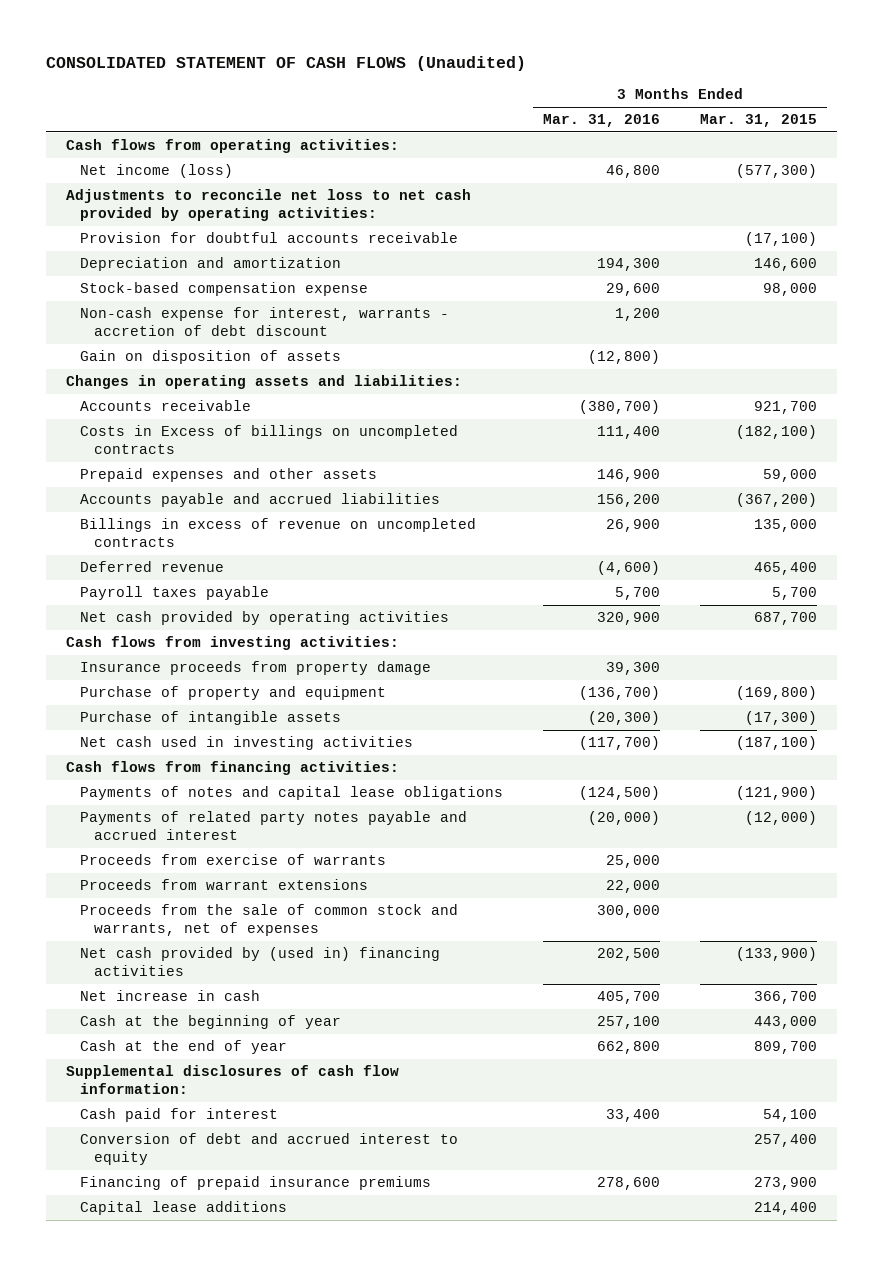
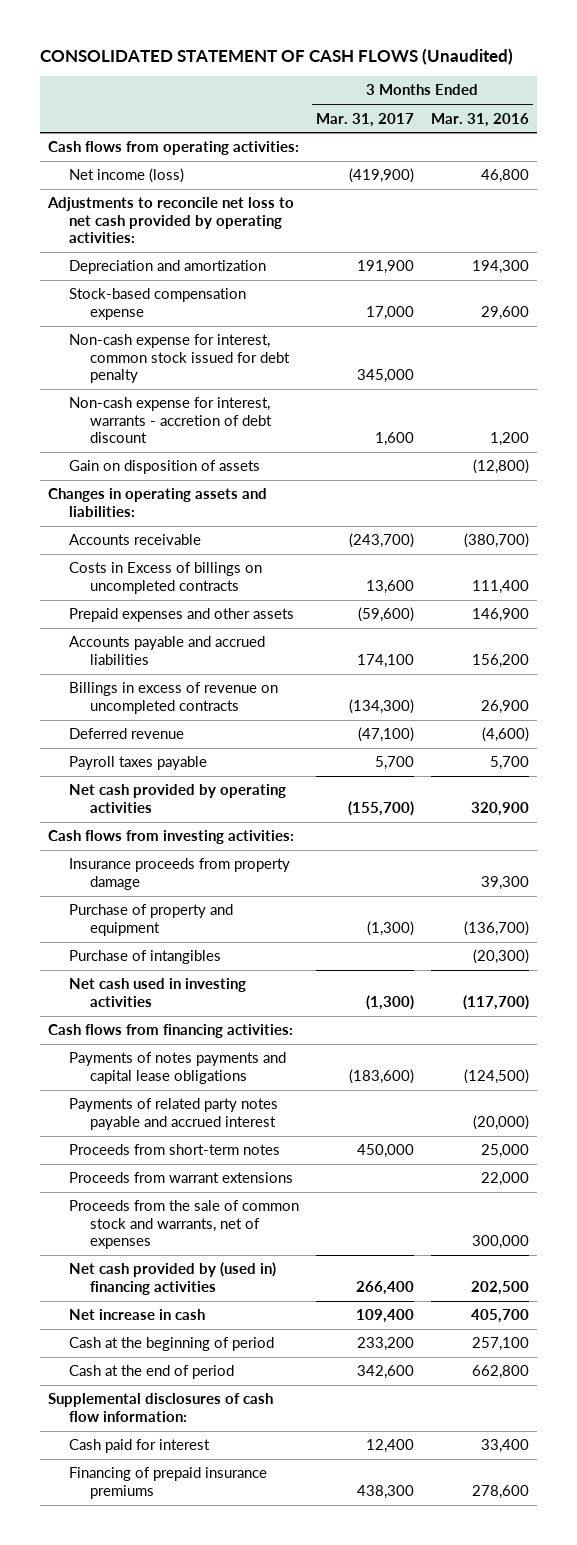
- | 3 Months Ended Mar. 31, 2016 | 3 Months Ended Mar. 31, 2015
+ | 3 Months Ended Mar. 31, 2017 | 3 Months Ended Mar. 31, 2016
- Provision for doubtful accounts receivable | | (17,100)
+ Non-cash expense for interest, common stock issued for debt penalty | 345,000 |
- Purchase of intangible assets | (20,300) | (17,300)
+ Purchase of intangibles | | (20,300)
- Payments of notes and capital lease obligations | (124,500) | (121,900)
+ Payments of notes payments and capital lease obligations | (183,600) | (124,500)
- Proceeds from exercise of warrants | 25,000 |
+ Proceeds from short-term notes | 450,000 | 25,000
- Cash at the beginning of year | 257,100 | 443,000
- Cash at the end of year | 662,800 | 809,700
+ Cash at the beginning of period | 233,200 | 257,100
+ Cash at the end of period | 342,600 | 662,800
- Conversion of debt and accrued interest to equity | | 257,400
- Capital lease additions | | 214,400

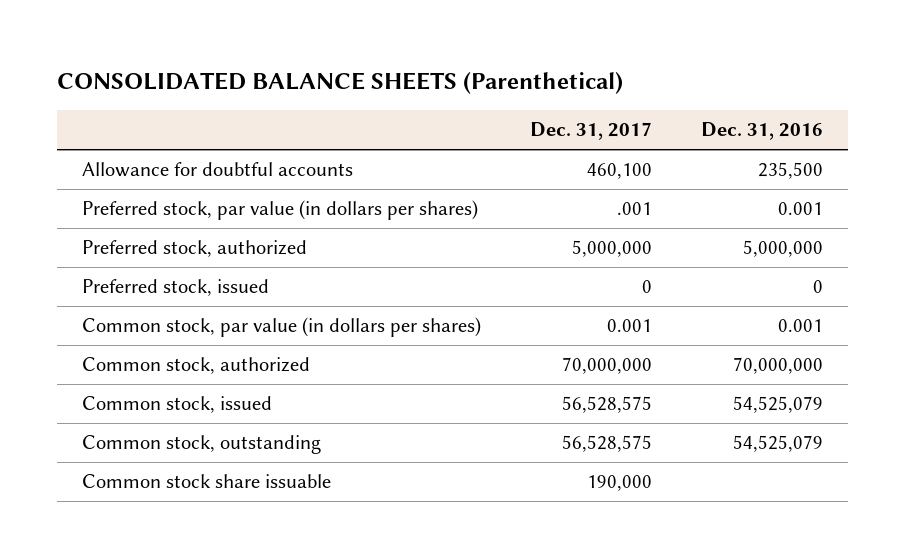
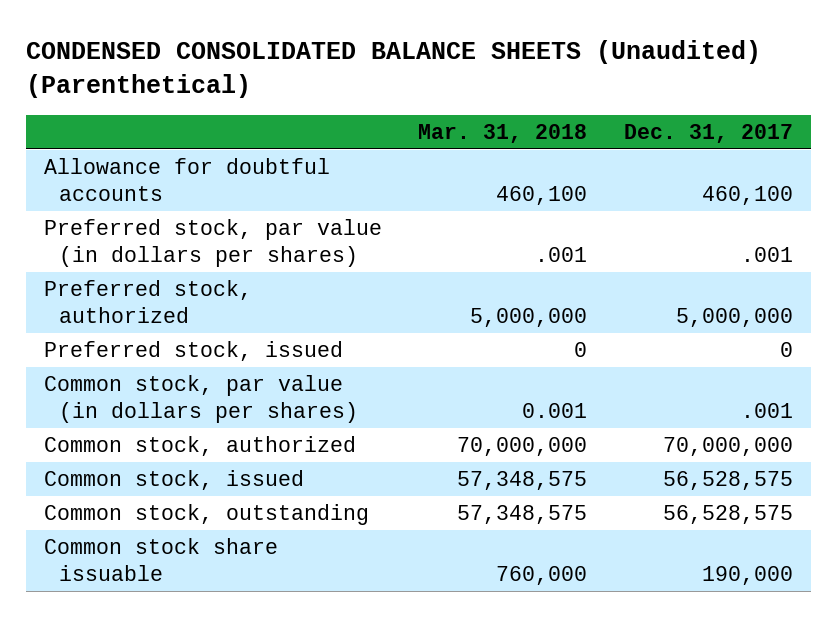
- CONSOLIDATED BALANCE SHEETS (Parenthetical)
+ CONDENSED CONSOLIDATED BALANCE SHEETS (Unaudited) (Parenthetical)
- | Dec. 31, 2017 | Dec. 31, 2016
+ | Mar. 31, 2018 | Dec. 31, 2017
- Common stock, par value (in dollars per shares) | 0.001 | 0.001
+ Common stock, par value (in dollars per shares) | 0.001 | .001

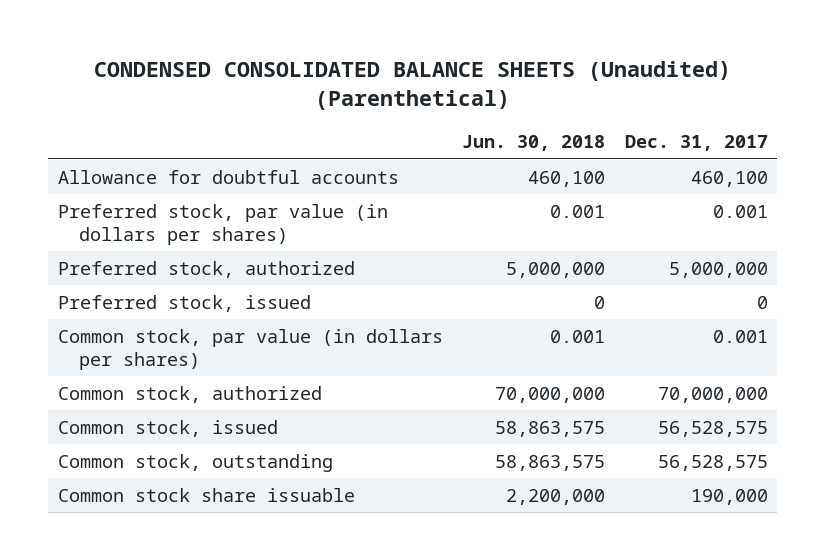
- | Mar. 31, 2018 | Dec. 31, 2017
+ | Jun. 30, 2018 | Dec. 31, 2017
- Preferred stock, par value (in dollars per shares) | .001 | .001
+ Preferred stock, par value (in dollars per shares) | 0.001 | 0.001
- Common stock, par value (in dollars per shares) | 0.001 | .001
+ Common stock, par value (in dollars per shares) | 0.001 | 0.001

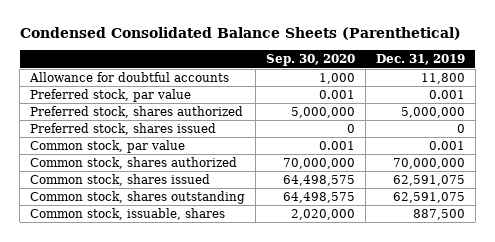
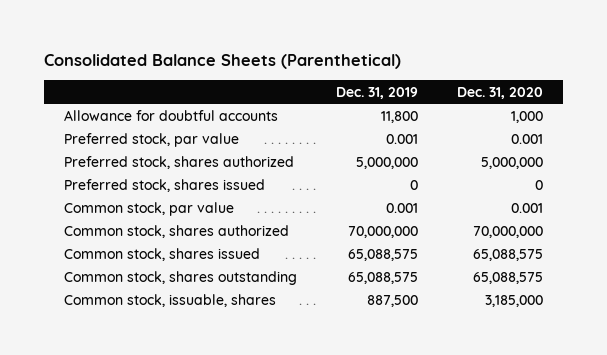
- Condensed Consolidated Balance Sheets (Parenthetical)
+ Consolidated Balance Sheets (Parenthetical)
- | Sep. 30, 2020 | Dec. 31, 2019
+ | Dec. 31, 2019 | Dec. 31, 2020
- Common stock, shares issued | 64,498,575 | 62,591,075
- Common stock, shares outstanding | 64,498,575 | 62,591,075
+ Common stock, shares issued | 65,088,575 | 65,088,575
+ Common stock, shares outstanding | 65,088,575 | 65,088,575

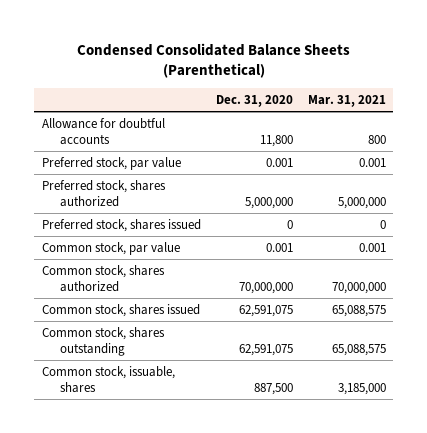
- Consolidated Balance Sheets (Parenthetical)
+ Condensed Consolidated Balance Sheets (Parenthetical)
- | Dec. 31, 2019 | Dec. 31, 2020
+ | Dec. 31, 2020 | Mar. 31, 2021
- Allowance for doubtful accounts | 11,800 | 1,000
+ Allowance for doubtful accounts | 11,800 | 800
- Common stock, shares issued | 65,088,575 | 65,088,575
- Common stock, shares outstanding | 65,088,575 | 65,088,575
- Common stock, issuable, shares | 887,500 | 3,185,000
+ Common stock, shares issued | 62,591,075 | 65,088,575
+ Common stock, shares outstanding | 62,591,075 | 65,088,575
+ Common stock, issuable, shares | 887,500 | 3,185,000

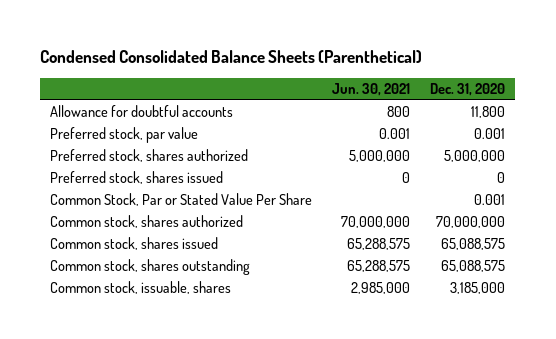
- | Dec. 31, 2020 | Mar. 31, 2021
+ | Jun. 30, 2021 | Dec. 31, 2020
- Common stock, par value | 0.001 | 0.001
+ Common Stock, Par or Stated Value Per Share | | 0.001
- Common stock, shares issued | 62,591,075 | 65,088,575
- Common stock, shares outstanding | 62,591,075 | 65,088,575
- Common stock, issuable, shares | 887,500 | 3,185,000
+ Common stock, shares issued | 65,288,575 | 65,088,575
+ Common stock, shares outstanding | 65,288,575 | 65,088,575
+ Common stock, issuable, shares | 2,985,000 | 3,185,000

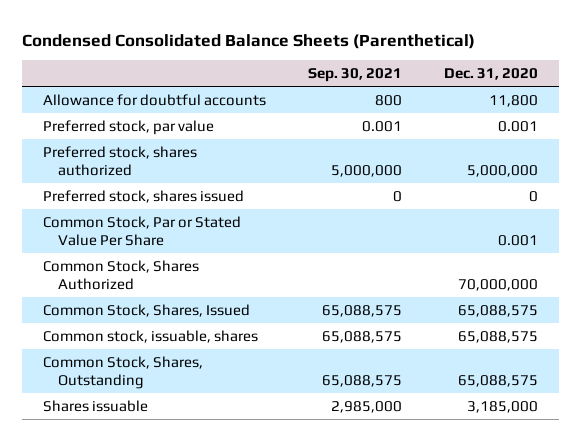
- | Jun. 30, 2021 | Dec. 31, 2020
+ | Sep. 30, 2021 | Dec. 31, 2020
- Common stock, shares authorized | 70,000,000 | 70,000,000
- Common stock, shares issued | 65,288,575 | 65,088,575
- Common stock, shares outstanding | 65,288,575 | 65,088,575
- Common stock, issuable, shares | 2,985,000 | 3,185,000
+ Common Stock, Shares Authorized | | 70,000,000
+ Common Stock, Shares, Issued | 65,088,575 | 65,088,575
+ Common stock, issuable, shares | 65,088,575 | 65,088,575
+ Common Stock, Shares, Outstanding | 65,088,575 | 65,088,575
+ Shares issuable | 2,985,000 | 3,185,000

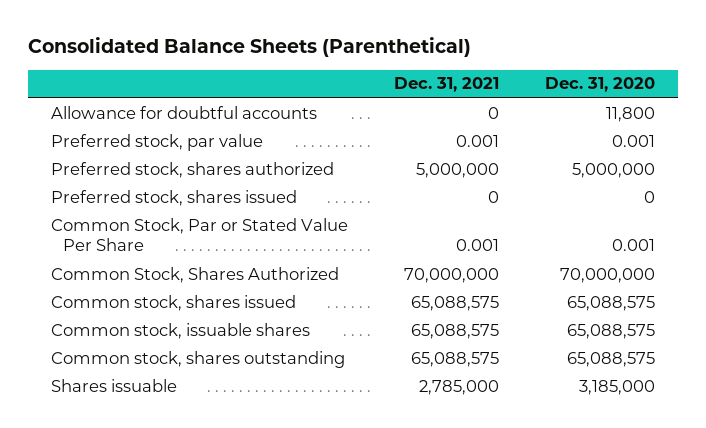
- Condensed Consolidated Balance Sheets (Parenthetical)
+ Consolidated Balance Sheets (Parenthetical)
- | Sep. 30, 2021 | Dec. 31, 2020
+ | Dec. 31, 2021 | Dec. 31, 2020
- Common Stock, Shares, Issued | 65,088,575 | 65,088,575
- Common stock, issuable, shares | 65,088,575 | 65,088,575
- Common Stock, Shares, Outstanding | 65,088,575 | 65,088,575
+ Common stock, shares issued | 65,088,575 | 65,088,575
+ Common stock, issuable shares | 65,088,575 | 65,088,575
+ Common stock, shares outstanding | 65,088,575 | 65,088,575

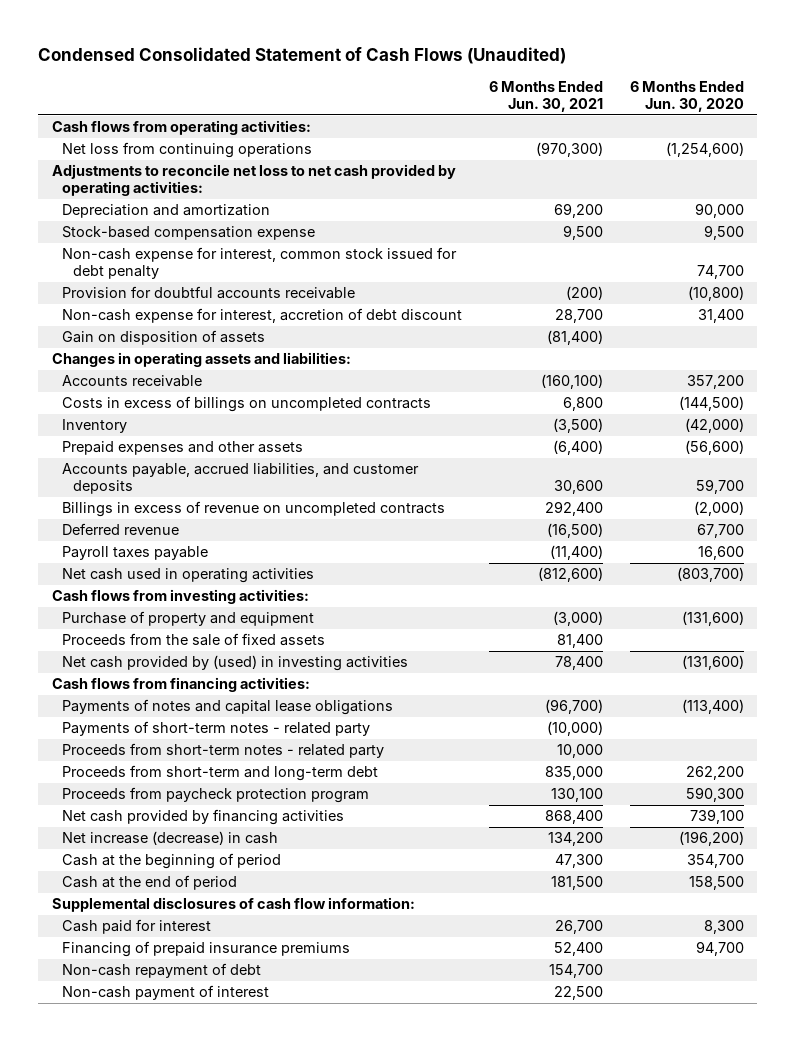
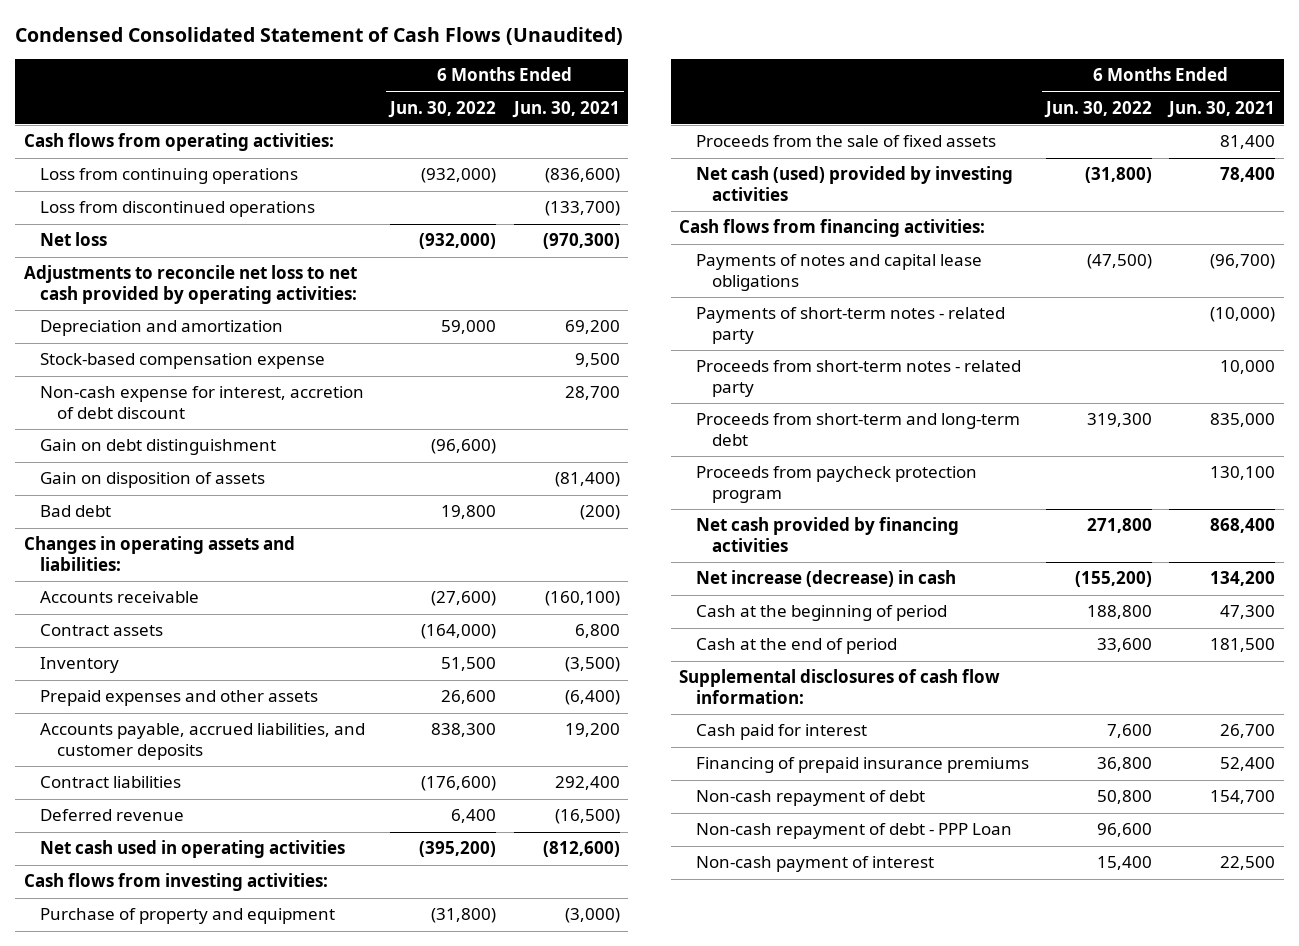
- | 6 Months Ended Jun. 30, 2021 | 6 Months Ended Jun. 30, 2020
+ | 6 Months Ended Jun. 30, 2022 | 6 Months Ended Jun. 30, 2021
- Net loss from continuing operations | (970,300) | (1,254,600)
+ Loss from continuing operations | (932,000) | (836,600)
+ Loss from discontinued operations | | (133,700)
+ Net loss | (932,000) | (970,300)
- Non-cash expense for interest, common stock issued for debt penalty | | 74,700
- Provision for doubtful accounts receivable | (200) | (10,800)
+ Gain on debt distinguishment | (96,600) |
+ Bad debt | 19,800 | (200)
- Costs in excess of billings on uncompleted contracts | 6,800 | (144,500)
+ Contract assets | (164,000) | 6,800
- Accounts payable, accrued liabilities, and customer deposits | 30,600 | 59,700
- Billings in excess of revenue on uncompleted contracts | 292,400 | (2,000)
+ Accounts payable, accrued liabilities, and customer deposits | 838,300 | 19,200
+ Contract liabilities | (176,600) | 292,400
- Payroll taxes payable | (11,400) | 16,600
- Net cash provided by (used) in investing activities | 78,400 | (131,600)
+ Net cash (used) provided by investing activities | (31,800) | 78,400
+ Non-cash repayment of debt - PPP Loan | 96,600 |

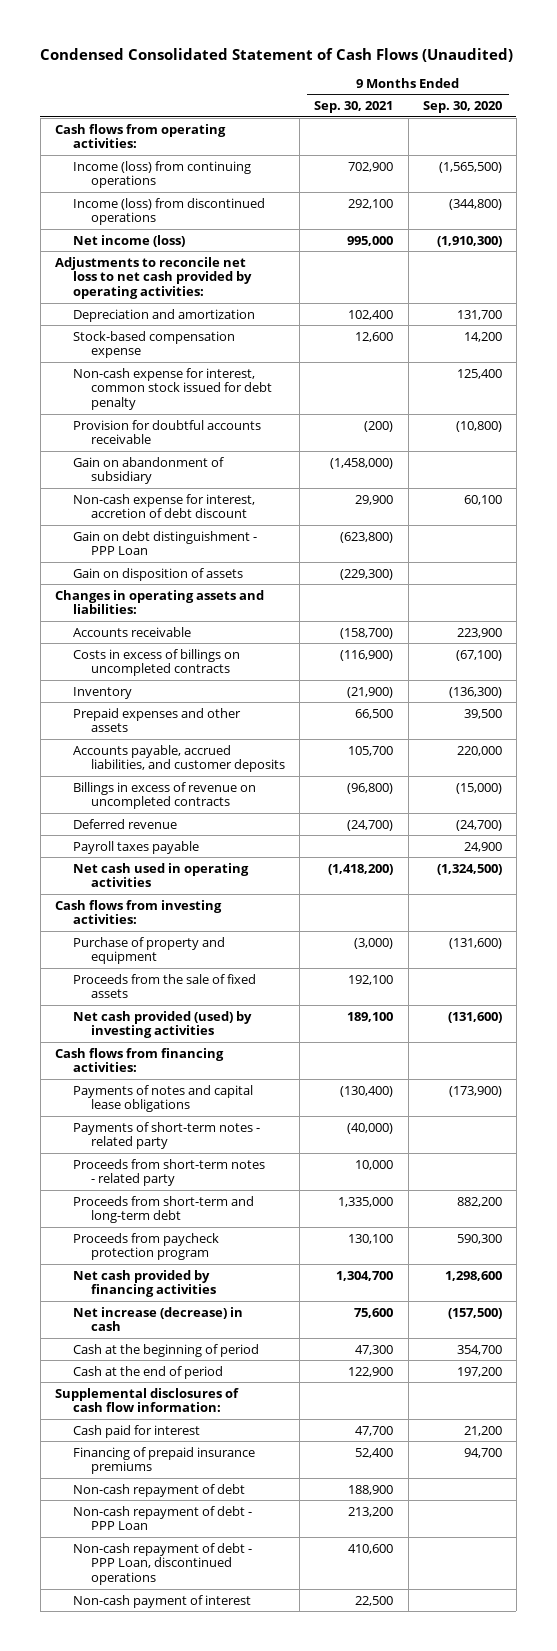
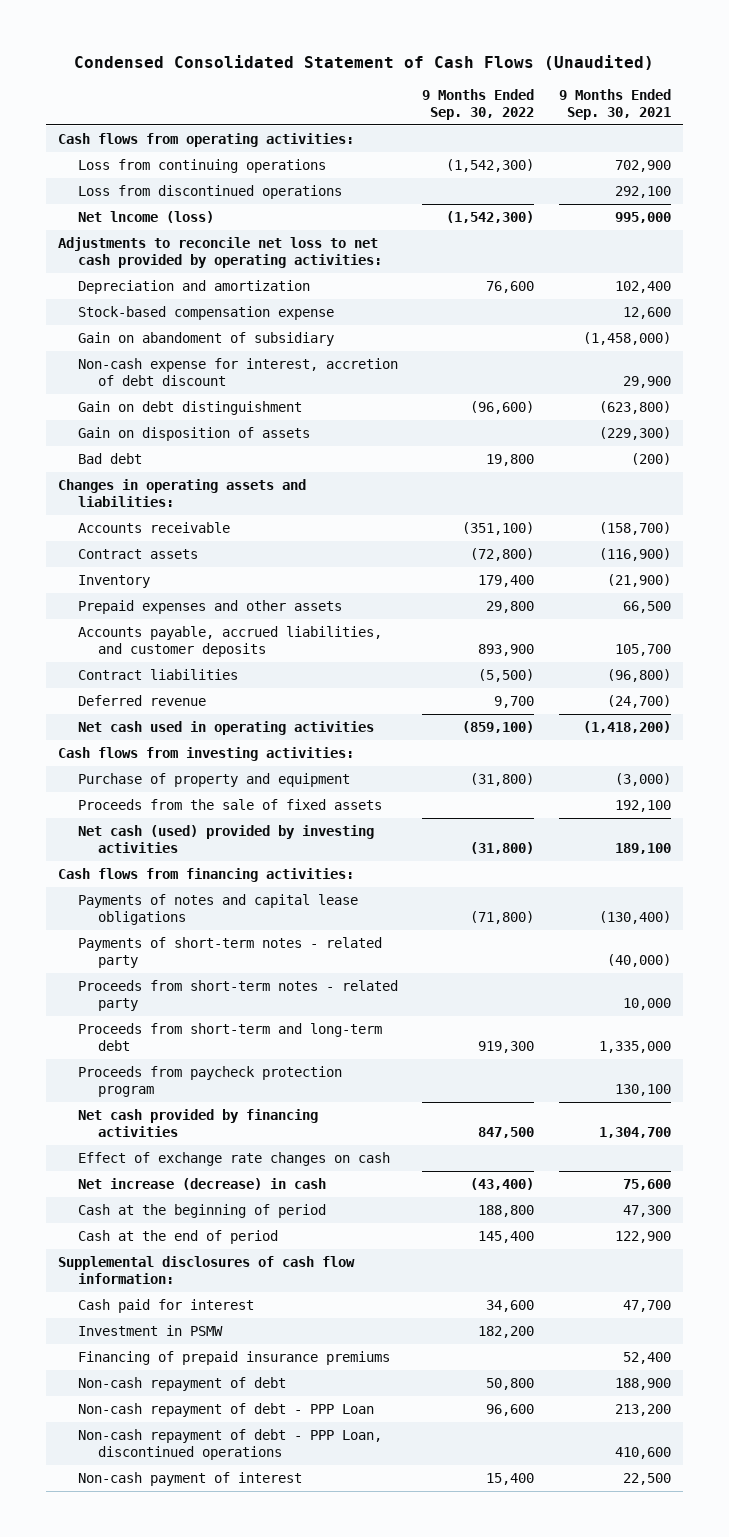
- | 9 Months Ended Sep. 30, 2021 | 9 Months Ended Sep. 30, 2020
+ | 9 Months Ended Sep. 30, 2022 | 9 Months Ended Sep. 30, 2021
- Income (loss) from continuing operations | 702,900 | (1,565,500)
- Income (loss) from discontinued operations | 292,100 | (344,800)
- Net income (loss) | 995,000 | (1,910,300)
+ Loss from continuing operations | (1,542,300) | 702,900
+ Loss from discontinued operations | | 292,100
+ Net lncome (loss) | (1,542,300) | 995,000
- Non-cash expense for interest, common stock issued for debt penalty | | 125,400
- Provision for doubtful accounts receivable | (200) | (10,800)
- Gain on abandonment of subsidiary | (1,458,000) |
+ Gain on abandoment of subsidiary | | (1,458,000)
- Gain on debt distinguishment - PPP Loan | (623,800) |
+ Gain on debt distinguishment | (96,600) | (623,800)
+ Bad debt | 19,800 | (200)
- Costs in excess of billings on uncompleted contracts | (116,900) | (67,100)
+ Contract assets | (72,800) | (116,900)
- Billings in excess of revenue on uncompleted contracts | (96,800) | (15,000)
+ Contract liabilities | (5,500) | (96,800)
- Payroll taxes payable | | 24,900
- Net cash provided (used) by investing activities | 189,100 | (131,600)
+ Net cash (used) provided by investing activities | (31,800) | 189,100
+ Effect of exchange rate changes on cash
+ Investment in PSMW | 182,200 |

